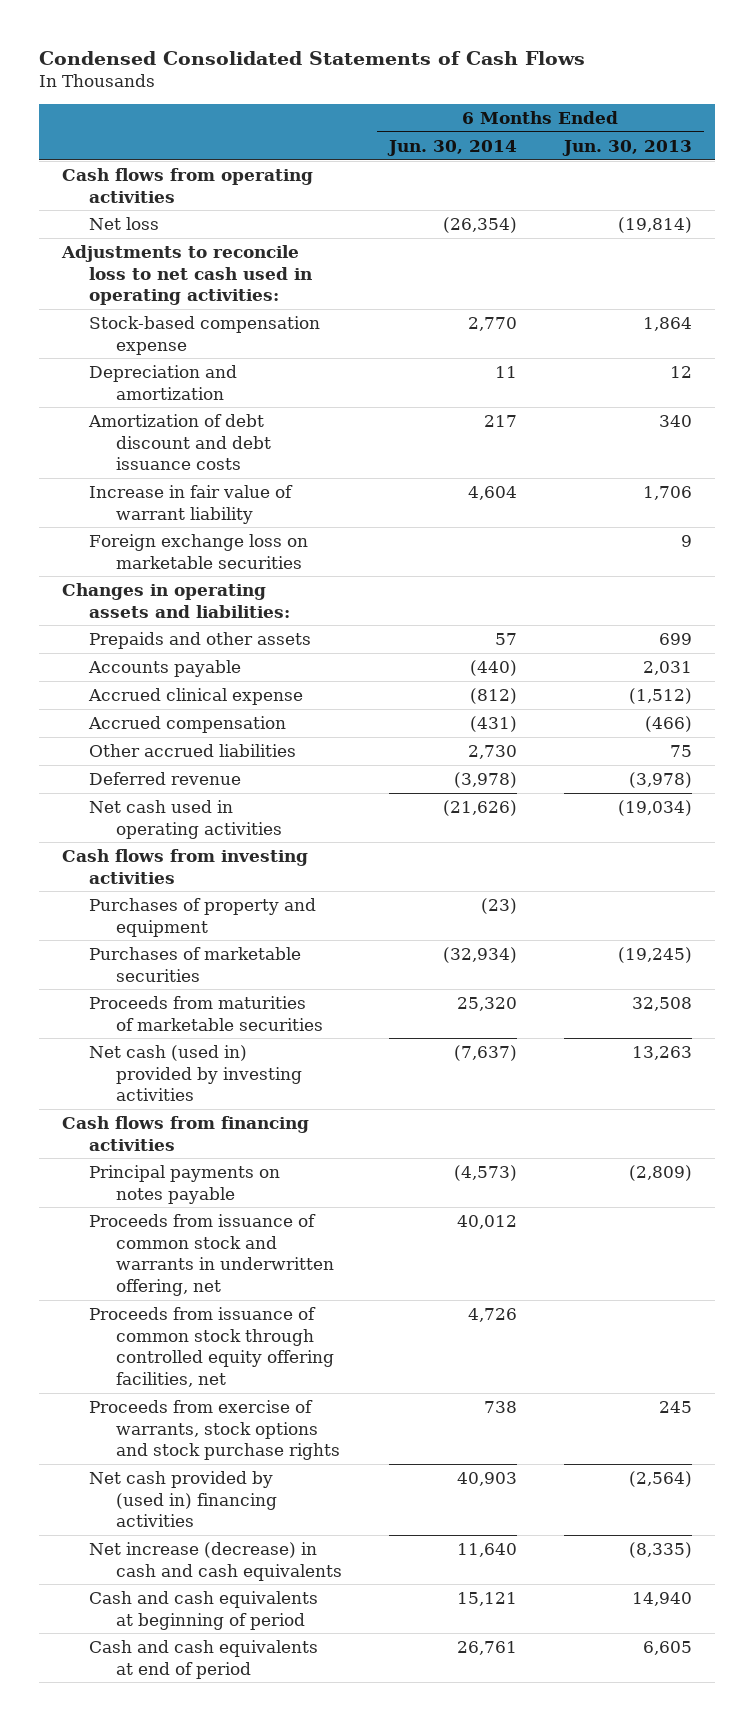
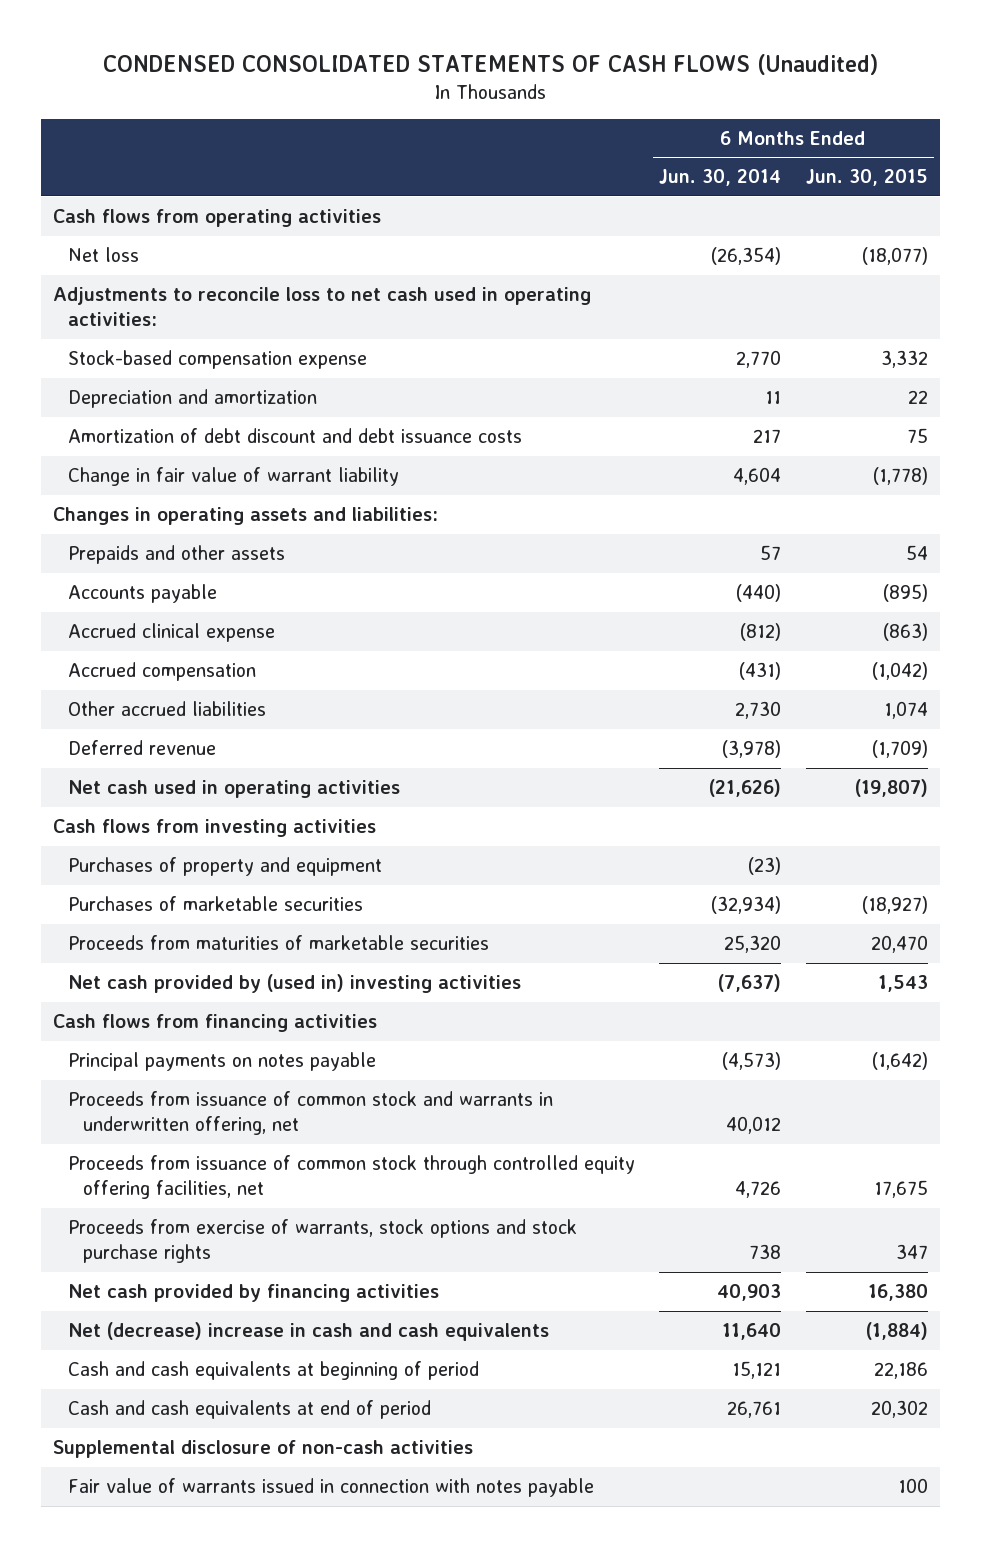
- Condensed Consolidated Statements of Cash Flows
+ CONDENSED CONSOLIDATED STATEMENTS OF CASH FLOWS (Unaudited)
- | 6 Months Ended Jun. 30, 2014 | 6 Months Ended Jun. 30, 2013
+ | 6 Months Ended Jun. 30, 2014 | 6 Months Ended Jun. 30, 2015
- Increase in fair value of warrant liability | 4,604 | 1,706
- Foreign exchange loss on marketable securities | | 9
+ Change in fair value of warrant liability | 4,604 | (1,778)
- Net cash (used in) provided by investing activities | (7,637) | 13,263
+ Net cash provided by (used in) investing activities | (7,637) | 1,543
- Net cash provided by (used in) financing activities | 40,903 | (2,564)
- Net increase (decrease) in cash and cash equivalents | 11,640 | (8,335)
+ Net cash provided by financing activities | 40,903 | 16,380
+ Net (decrease) increase in cash and cash equivalents | 11,640 | (1,884)
+ Supplemental disclosure of non-cash activities
+ Fair value of warrants issued in connection with notes payable | | 100

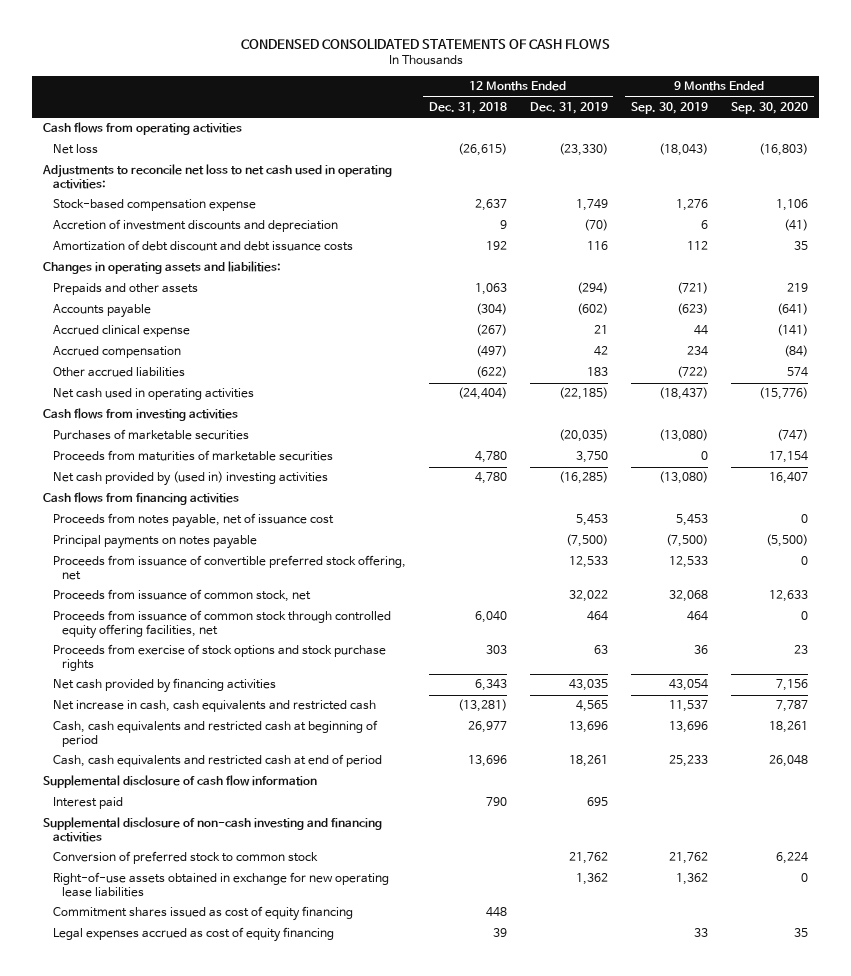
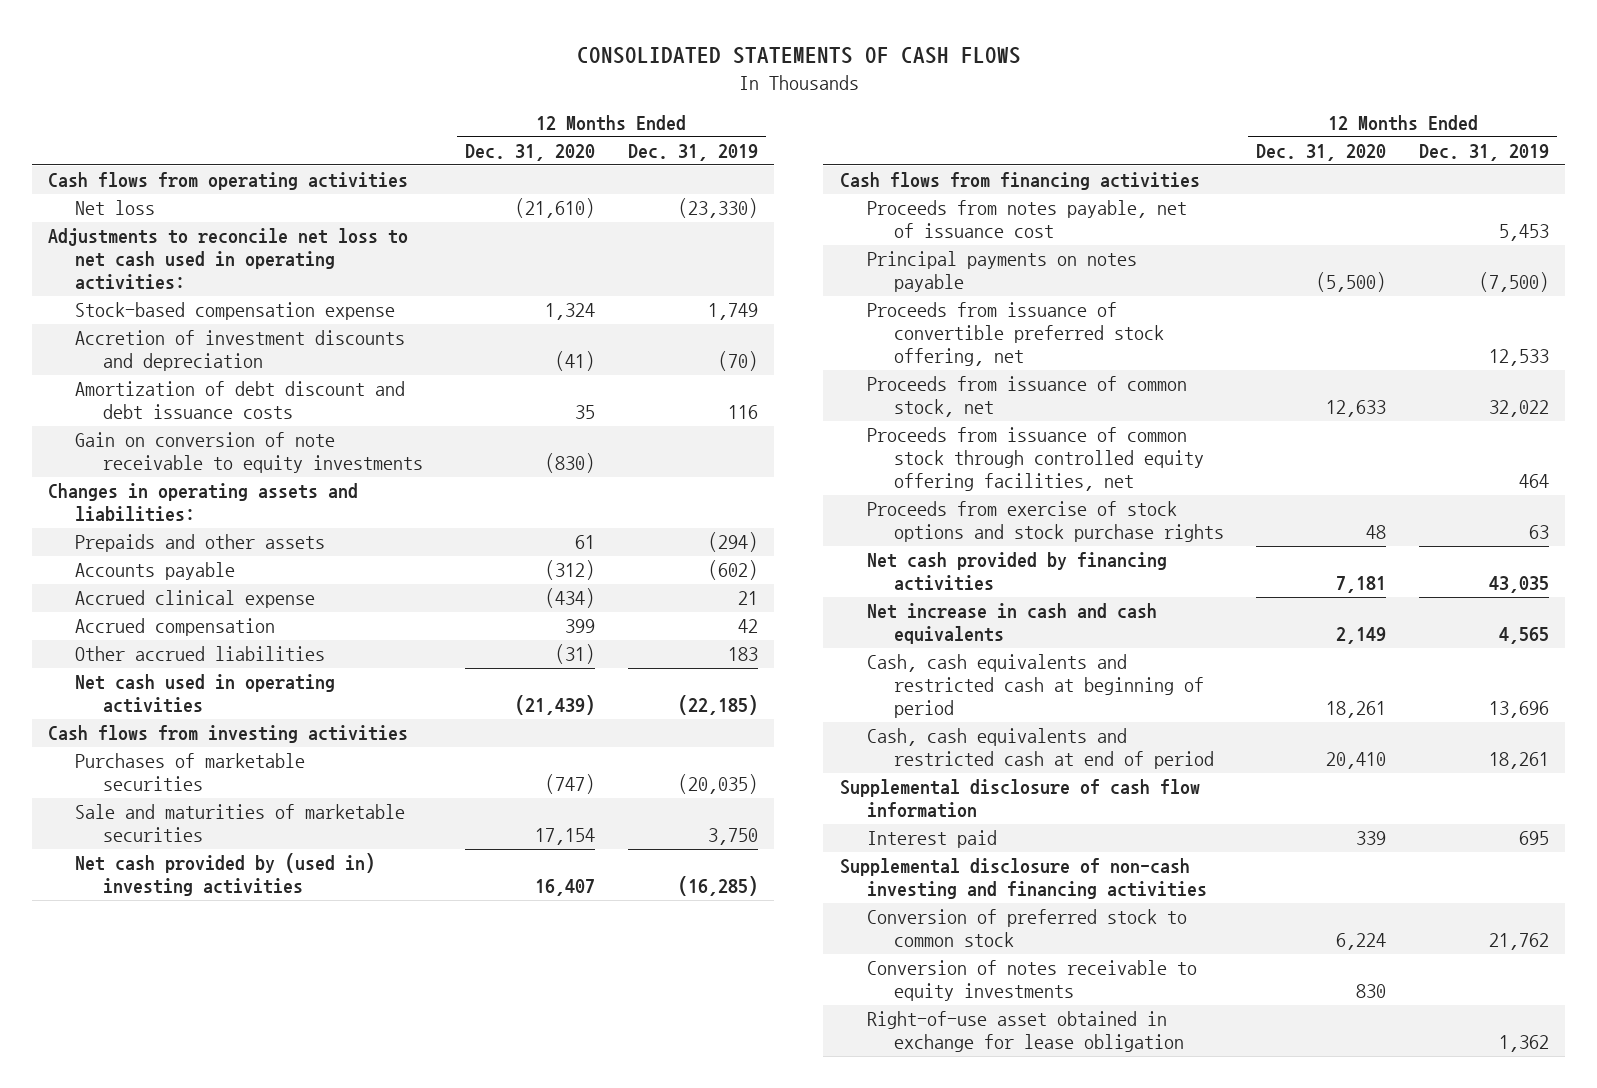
- CONDENSED CONSOLIDATED STATEMENTS OF CASH FLOWS
+ CONSOLIDATED STATEMENTS OF CASH FLOWS
- | 12 Months Ended Dec. 31, 2018 | 12 Months Ended Dec. 31, 2019 | 9 Months Ended Sep. 30, 2019 | 9 Months Ended Sep. 30, 2020
+ | 12 Months Ended Dec. 31, 2020 | 12 Months Ended Dec. 31, 2019
+ Gain on conversion of note receivable to equity investments | (830) |
- Proceeds from maturities of marketable securities | 4,780 | 3,750 | 0 | 17,154
+ Sale and maturities of marketable securities | 17,154 | 3,750
- Net increase in cash, cash equivalents and restricted cash | (13,281) | 4,565 | 11,537 | 7,787
+ Net increase in cash and cash equivalents | 2,149 | 4,565
- Right-of-use assets obtained in exchange for new operating lease liabilities | | 1,362 | 1,362 | 0
- Commitment shares issued as cost of equity financing | 448 | | |
- Legal expenses accrued as cost of equity financing | 39 | | 33 | 35
+ Conversion of notes receivable to equity investments | 830 |
+ Right-of-use asset obtained in exchange for lease obligation | | 1,362

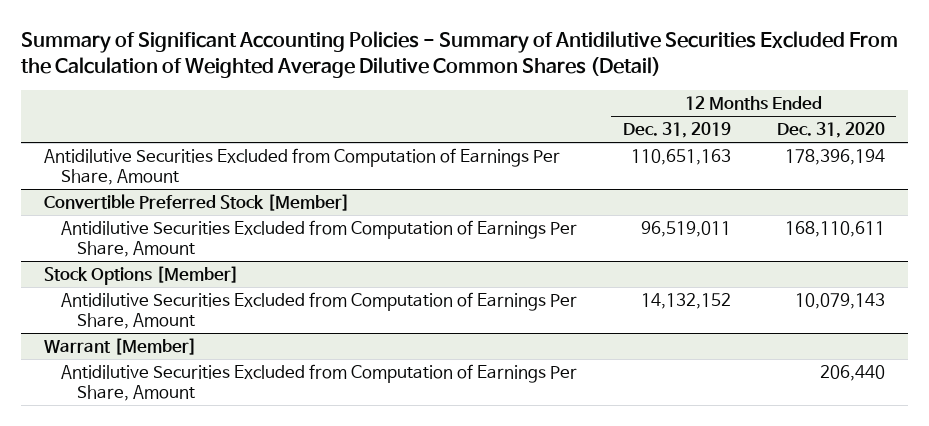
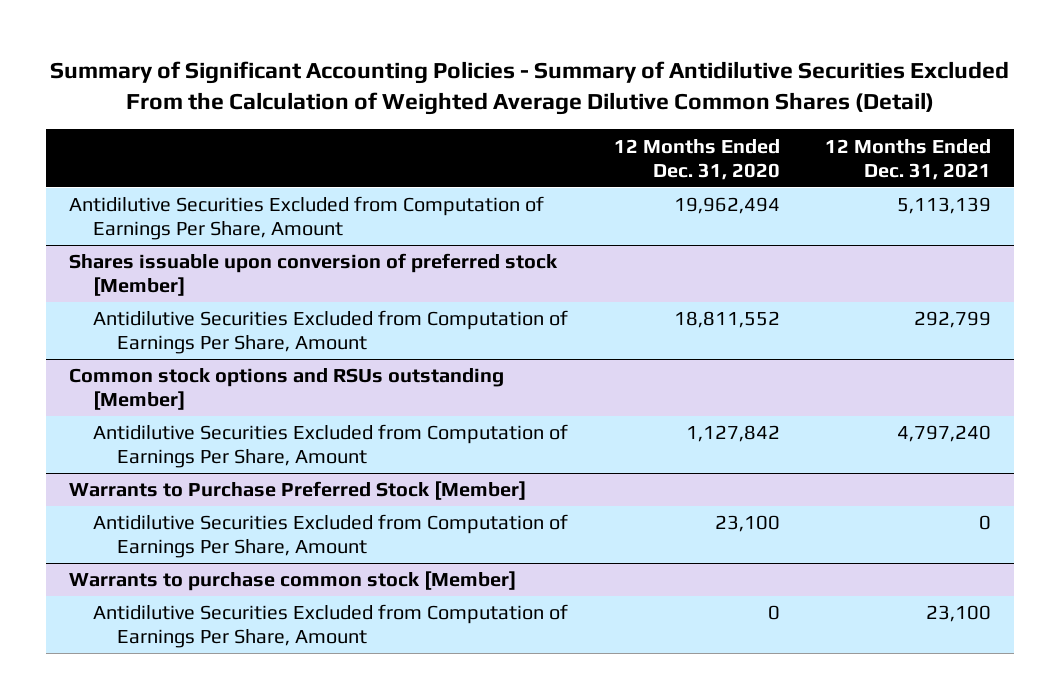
- | 12 Months Ended Dec. 31, 2019 | 12 Months Ended Dec. 31, 2020
+ | 12 Months Ended Dec. 31, 2020 | 12 Months Ended Dec. 31, 2021
- Antidilutive Securities Excluded from Computation of Earnings Per Share, Amount | 110,651,163 | 178,396,194
- Convertible Preferred Stock [Member]
- Antidilutive Securities Excluded from Computation of Earnings Per Share, Amount | 96,519,011 | 168,110,611
- Stock Options [Member]
- Antidilutive Securities Excluded from Computation of Earnings Per Share, Amount | 14,132,152 | 10,079,143
- Warrant [Member]
- Antidilutive Securities Excluded from Computation of Earnings Per Share, Amount | | 206,440
+ Antidilutive Securities Excluded from Computation of Earnings Per Share, Amount | 19,962,494 | 5,113,139
+ Shares issuable upon conversion of preferred stock [Member]
+ Antidilutive Securities Excluded from Computation of Earnings Per Share, Amount | 18,811,552 | 292,799
+ Common stock options and RSUs outstanding [Member]
+ Antidilutive Securities Excluded from Computation of Earnings Per Share, Amount | 1,127,842 | 4,797,240
+ Warrants to Purchase Preferred Stock [Member]
+ Antidilutive Securities Excluded from Computation of Earnings Per Share, Amount | 23,100 | 0
+ Warrants to purchase common stock [Member]
+ Antidilutive Securities Excluded from Computation of Earnings Per Share, Amount | 0 | 23,100

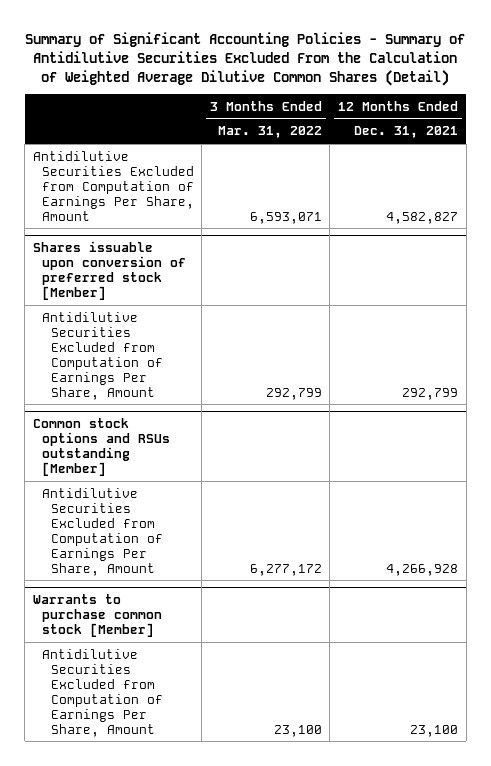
- | 12 Months Ended Dec. 31, 2020 | 12 Months Ended Dec. 31, 2021
+ | 3 Months Ended Mar. 31, 2022 | 12 Months Ended Dec. 31, 2021
- Antidilutive Securities Excluded from Computation of Earnings Per Share, Amount | 19,962,494 | 5,113,139
+ Antidilutive Securities Excluded from Computation of Earnings Per Share, Amount | 6,593,071 | 4,582,827
@ Common stock options and RSUs outstanding [Member]
- Antidilutive Securities Excluded from Computation of Earnings Per Share, Amount | 1,127,842 | 4,797,240
- Warrants to Purchase Preferred Stock [Member]
- Antidilutive Securities Excluded from Computation of Earnings Per Share, Amount | 23,100 | 0
@ Common stock options and RSUs outstanding [Member]
+ Antidilutive Securities Excluded from Computation of Earnings Per Share, Amount | 6,277,172 | 4,266,928

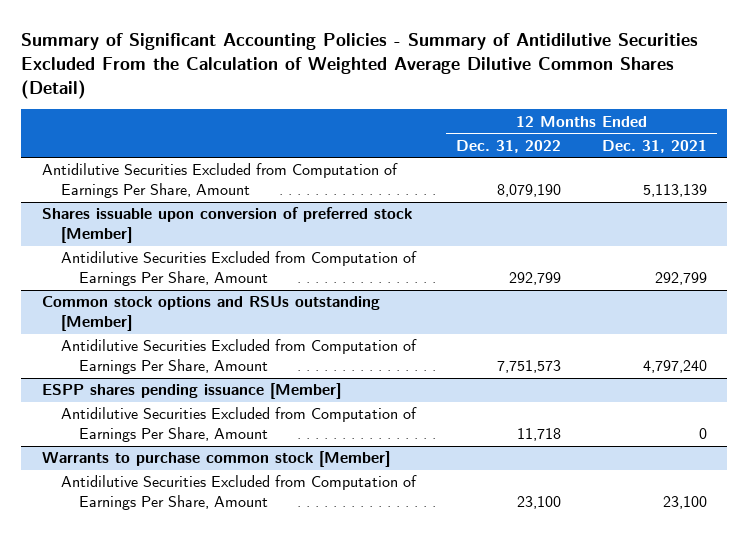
- | 3 Months Ended Mar. 31, 2022 | 12 Months Ended Dec. 31, 2021
+ | 12 Months Ended Dec. 31, 2022 | 12 Months Ended Dec. 31, 2021
- Antidilutive Securities Excluded from Computation of Earnings Per Share, Amount | 6,593,071 | 4,582,827
+ Antidilutive Securities Excluded from Computation of Earnings Per Share, Amount | 8,079,190 | 5,113,139
@ Common stock options and RSUs outstanding [Member]
- Antidilutive Securities Excluded from Computation of Earnings Per Share, Amount | 6,277,172 | 4,266,928
+ Antidilutive Securities Excluded from Computation of Earnings Per Share, Amount | 7,751,573 | 4,797,240
+ ESPP shares pending issuance [Member]
+ Antidilutive Securities Excluded from Computation of Earnings Per Share, Amount | 11,718 | 0

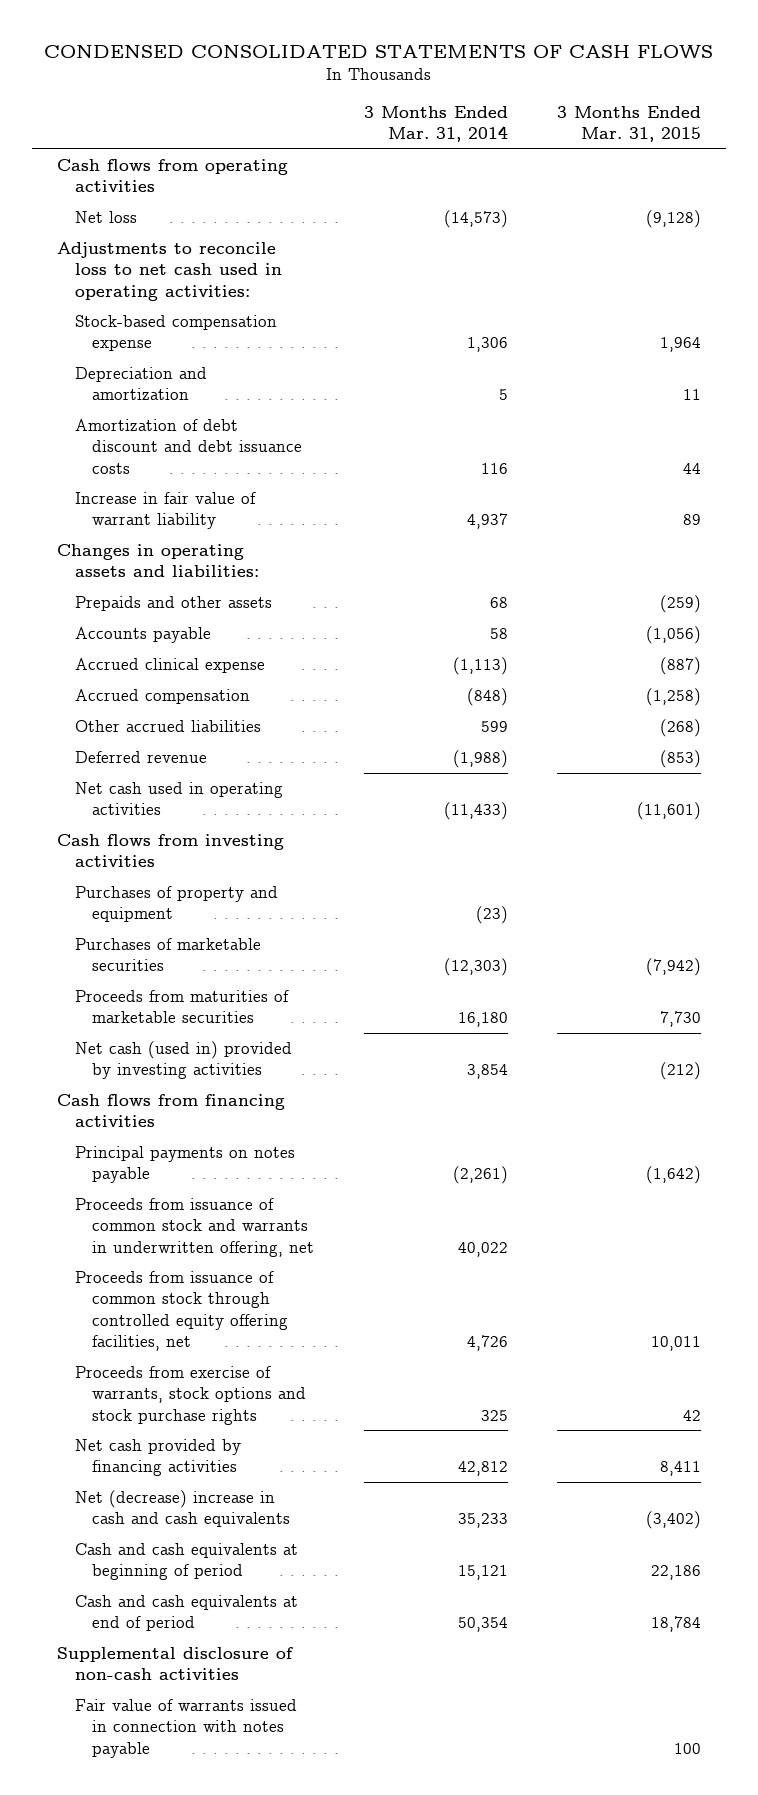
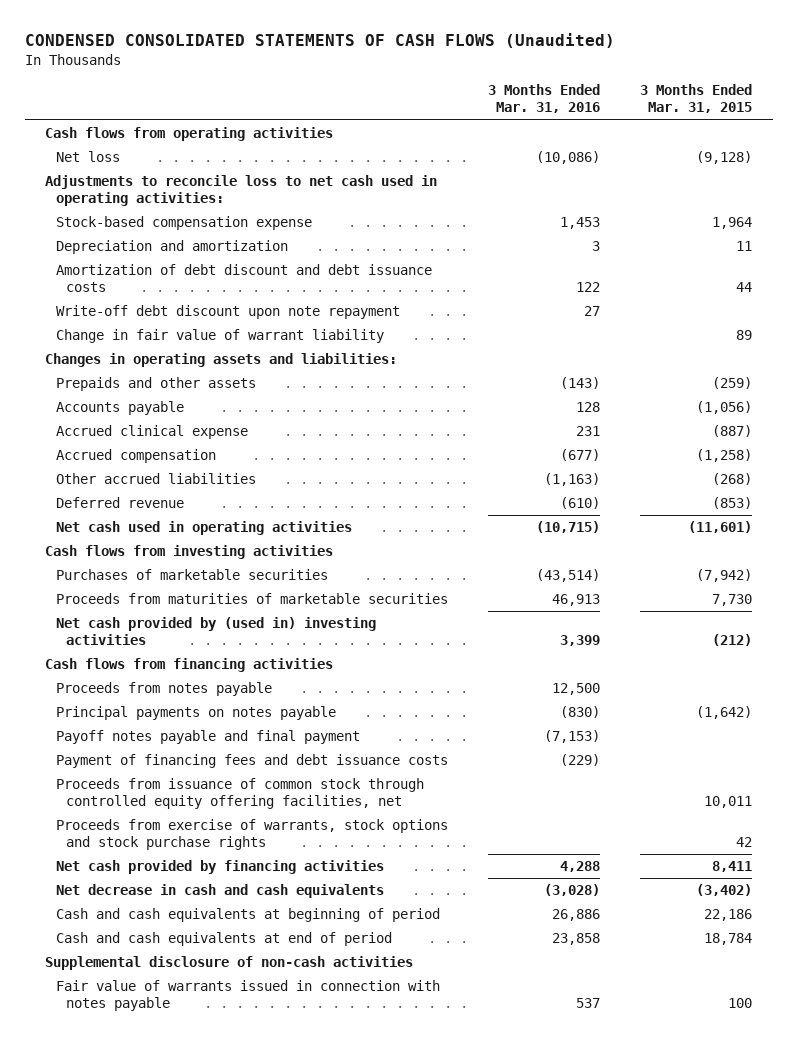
- CONDENSED CONSOLIDATED STATEMENTS OF CASH FLOWS
+ CONDENSED CONSOLIDATED STATEMENTS OF CASH FLOWS (Unaudited)
- | 3 Months Ended Mar. 31, 2014 | 3 Months Ended Mar. 31, 2015
+ | 3 Months Ended Mar. 31, 2016 | 3 Months Ended Mar. 31, 2015
- Increase in fair value of warrant liability | 4,937 | 89
+ Write-off debt discount upon note repayment | 27 |
+ Change in fair value of warrant liability | | 89
- Purchases of property and equipment | (23) |
- Net cash (used in) provided by investing activities | 3,854 | (212)
+ Net cash provided by (used in) investing activities | 3,399 | (212)
+ Proceeds from notes payable | 12,500 |
- Proceeds from issuance of common stock and warrants in underwritten offering, net | 40,022 |
+ Payoff notes payable and final payment | (7,153) |
+ Payment of financing fees and debt issuance costs | (229) |
- Net (decrease) increase in cash and cash equivalents | 35,233 | (3,402)
+ Net decrease in cash and cash equivalents | (3,028) | (3,402)

